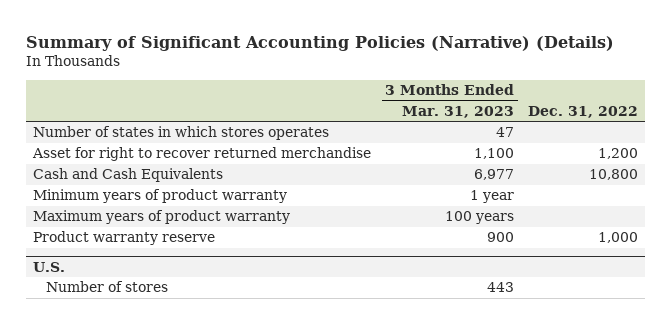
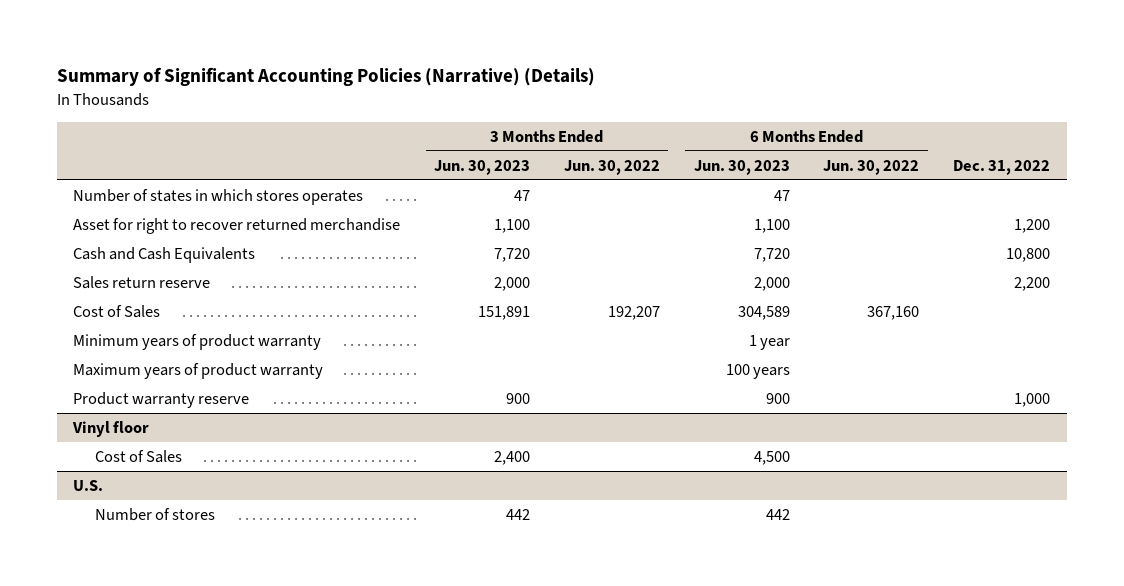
- | 3 Months Ended Mar. 31, 2023 | Dec. 31, 2022
+ | 3 Months Ended Jun. 30, 2023 | 3 Months Ended Jun. 30, 2022 | 6 Months Ended Jun. 30, 2023 | 6 Months Ended Jun. 30, 2022 | Dec. 31, 2022
+ Sales return reserve | 2,000 | | 2,000 | | 2,200
+ Cost of Sales | 151,891 | 192,207 | 304,589 | 367,160 |
+ Vinyl floor
+ Cost of Sales | 2,400 | | 4,500 | |

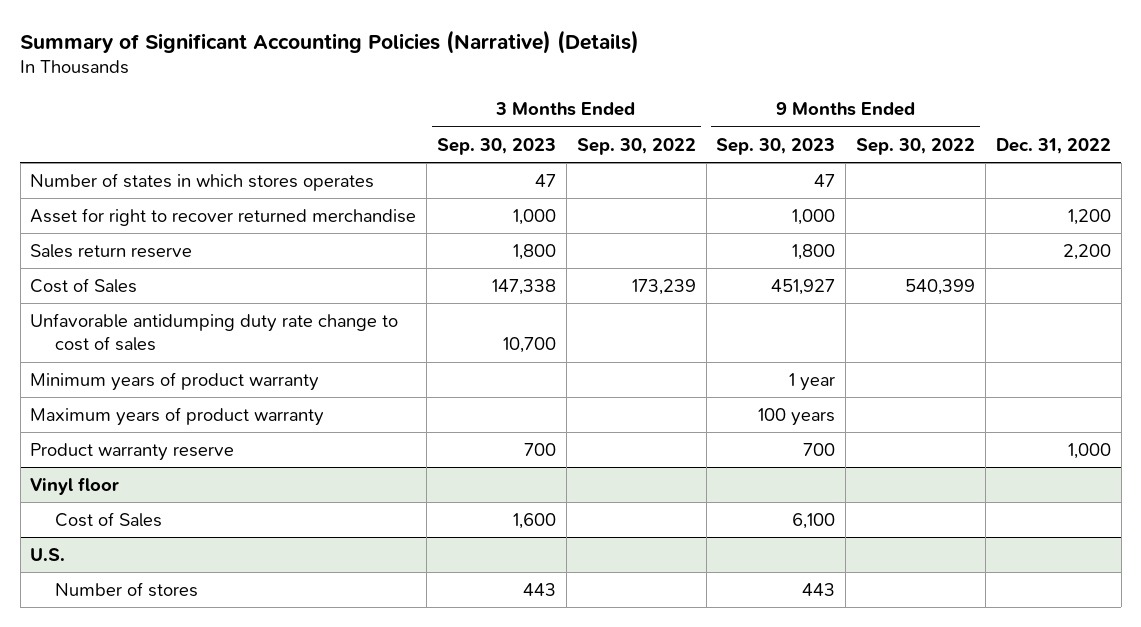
- | 3 Months Ended Jun. 30, 2023 | 3 Months Ended Jun. 30, 2022 | 6 Months Ended Jun. 30, 2023 | 6 Months Ended Jun. 30, 2022 | Dec. 31, 2022
+ | 3 Months Ended Sep. 30, 2023 | 3 Months Ended Sep. 30, 2022 | 9 Months Ended Sep. 30, 2023 | 9 Months Ended Sep. 30, 2022 | Dec. 31, 2022
- Cash and Cash Equivalents | 7,720 | | 7,720 | | 10,800
+ Unfavorable antidumping duty rate change to cost of sales | 10,700 | | | |

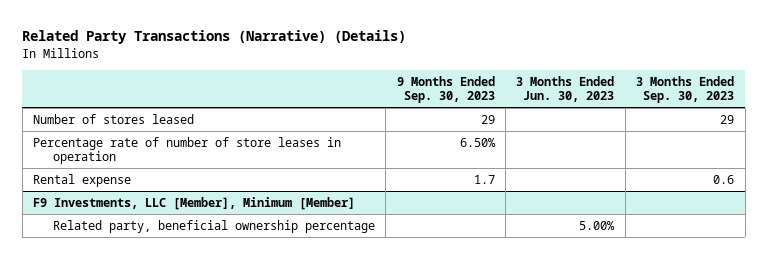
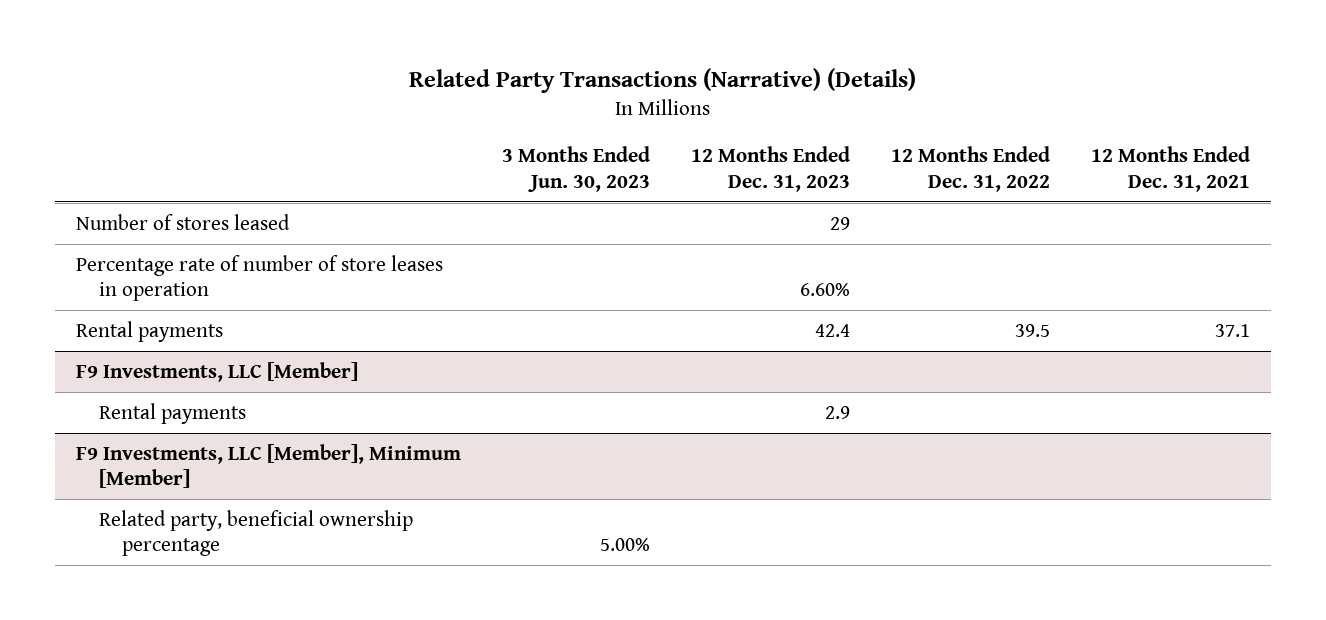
- | 9 Months Ended Sep. 30, 2023 | 3 Months Ended Jun. 30, 2023 | 3 Months Ended Sep. 30, 2023
+ | 3 Months Ended Jun. 30, 2023 | 12 Months Ended Dec. 31, 2023 | 12 Months Ended Dec. 31, 2022 | 12 Months Ended Dec. 31, 2021
- Rental expense | 1.7 | | 0.6
+ Rental payments | | 42.4 | 39.5 | 37.1
+ F9 Investments, LLC [Member]
+ Rental payments | | 2.9 | |

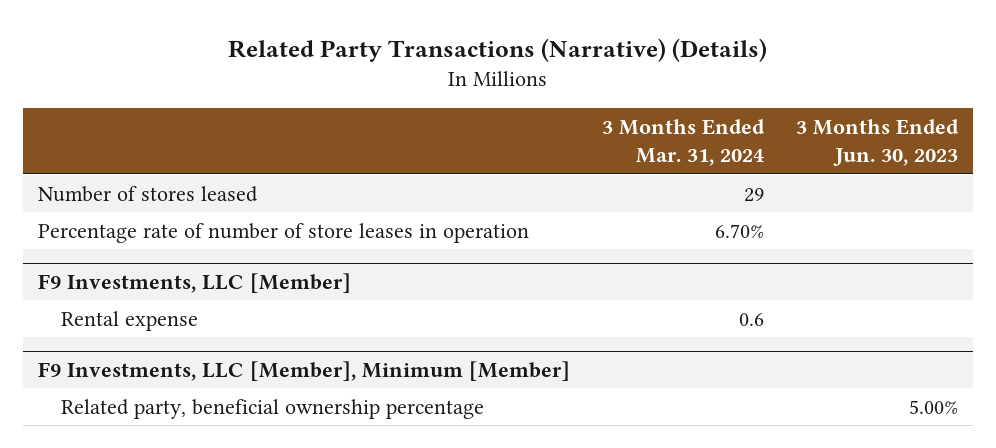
- | 3 Months Ended Jun. 30, 2023 | 12 Months Ended Dec. 31, 2023 | 12 Months Ended Dec. 31, 2022 | 12 Months Ended Dec. 31, 2021
+ | 3 Months Ended Mar. 31, 2024 | 3 Months Ended Jun. 30, 2023
- Rental payments | | 42.4 | 39.5 | 37.1
@ F9 Investments, LLC [Member]
- Rental payments | | 2.9 | |
+ Rental expense | 0.6 |

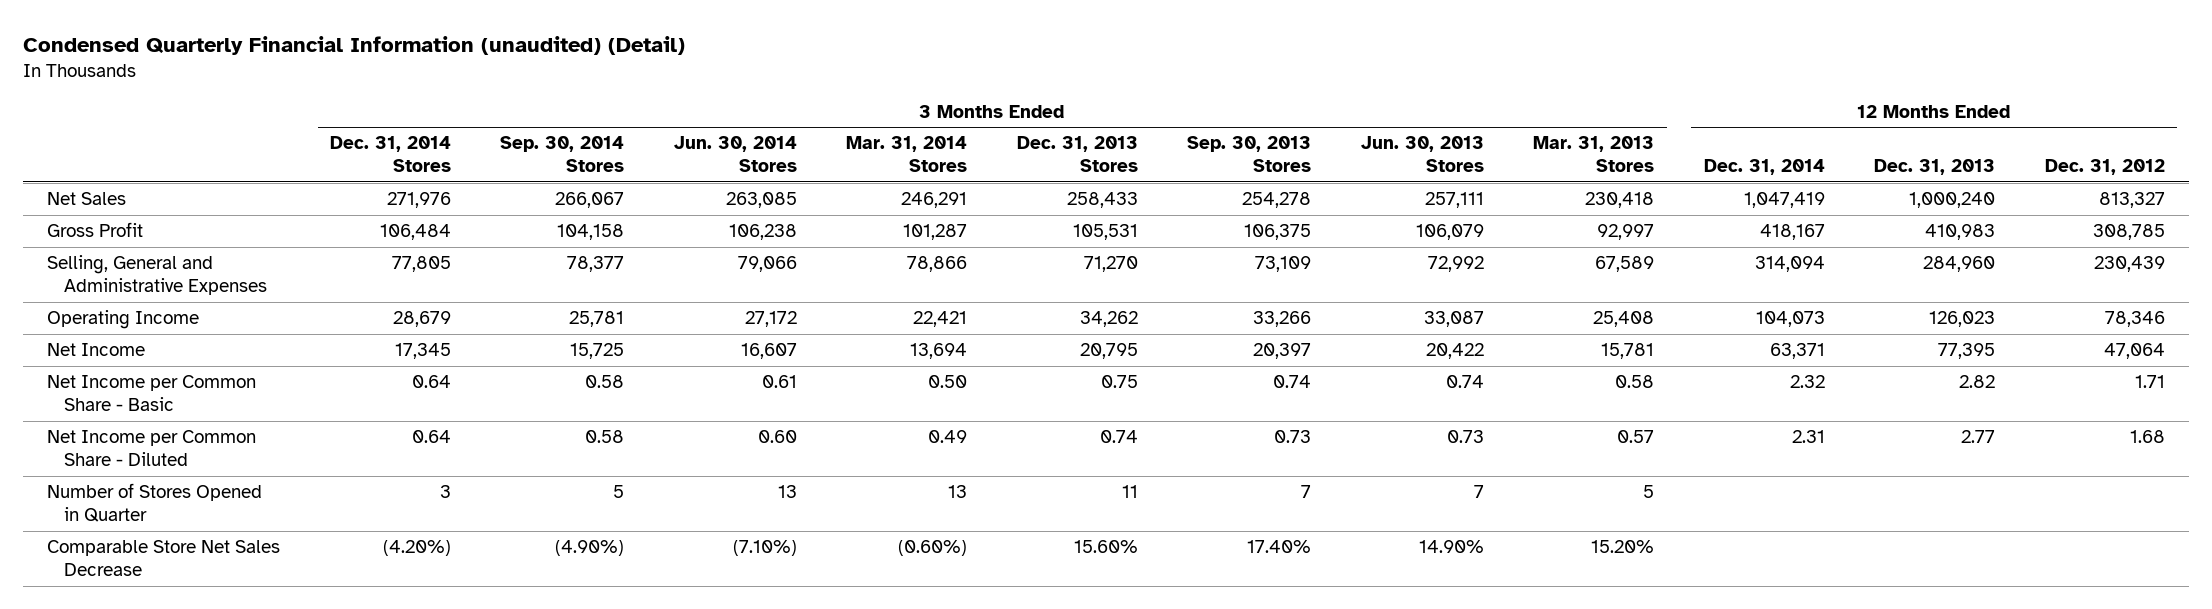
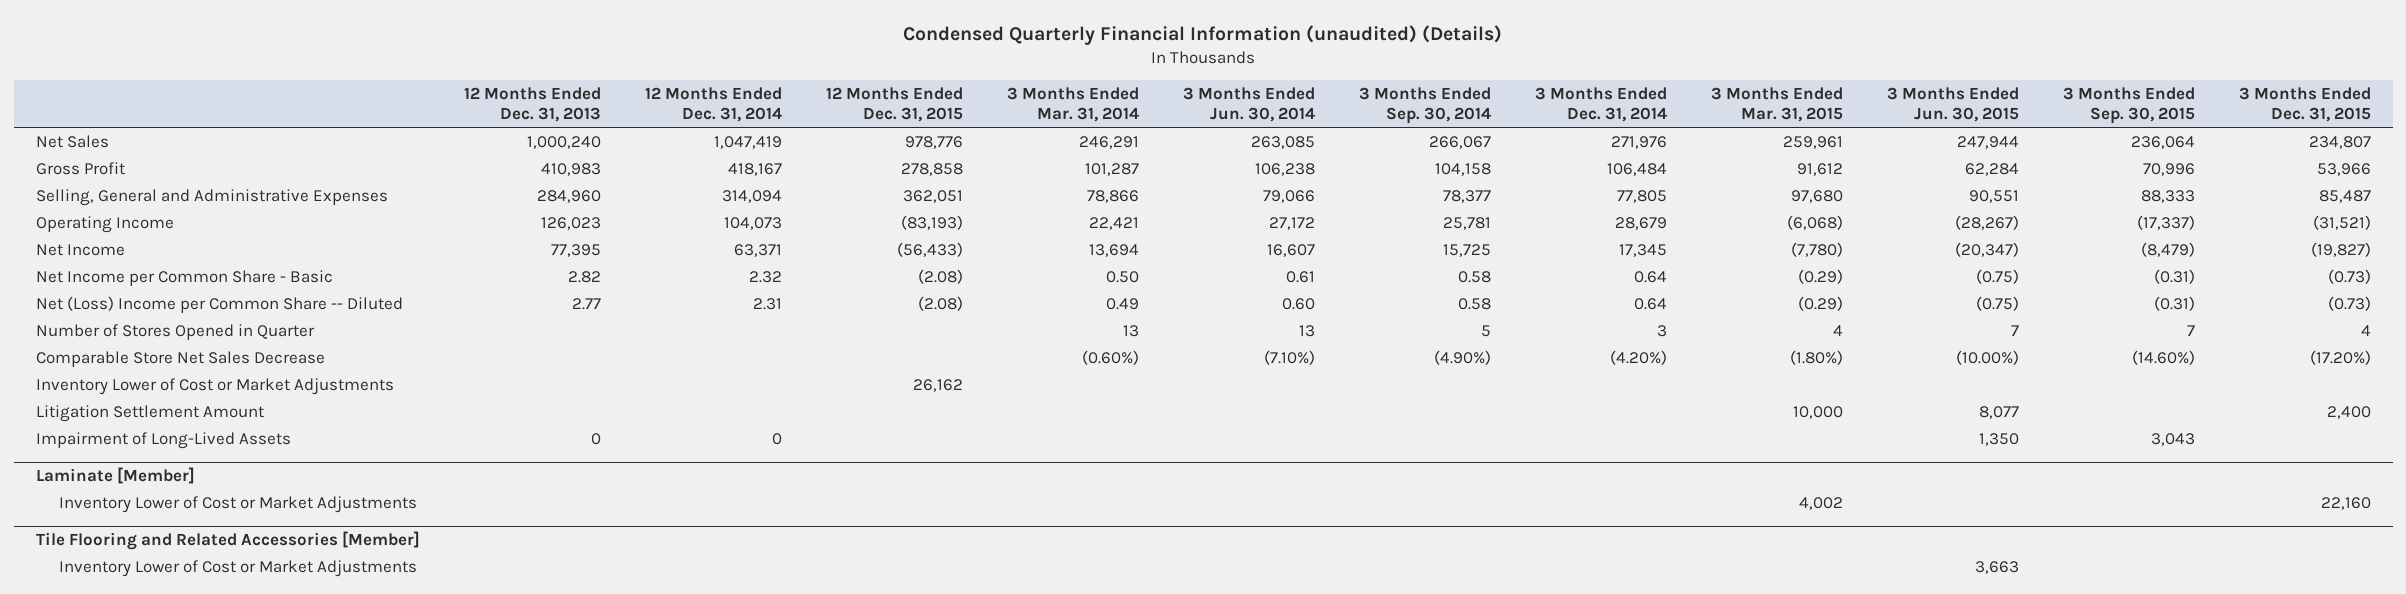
- Condensed Quarterly Financial Information (unaudited) (Detail)
+ Condensed Quarterly Financial Information (unaudited) (Details)
- | 3 Months Ended Dec. 31, 2014 Stores | 3 Months Ended Sep. 30, 2014 Stores | 3 Months Ended Jun. 30, 2014 Stores | 3 Months Ended Mar. 31, 2014 Stores | 3 Months Ended Dec. 31, 2013 Stores | 3 Months Ended Sep. 30, 2013 Stores | 3 Months Ended Jun. 30, 2013 Stores | 3 Months Ended Mar. 31, 2013 Stores | 12 Months Ended Dec. 31, 2014 | 12 Months Ended Dec. 31, 2013 | 12 Months Ended Dec. 31, 2012
+ | 12 Months Ended Dec. 31, 2013 | 12 Months Ended Dec. 31, 2014 | 12 Months Ended Dec. 31, 2015 | 3 Months Ended Mar. 31, 2014 | 3 Months Ended Jun. 30, 2014 | 3 Months Ended Sep. 30, 2014 | 3 Months Ended Dec. 31, 2014 | 3 Months Ended Mar. 31, 2015 | 3 Months Ended Jun. 30, 2015 | 3 Months Ended Sep. 30, 2015 | 3 Months Ended Dec. 31, 2015
- Net Income per Common Share - Diluted | 0.64 | 0.58 | 0.60 | 0.49 | 0.74 | 0.73 | 0.73 | 0.57 | 2.31 | 2.77 | 1.68
+ Net (Loss) Income per Common Share -- Diluted | 2.77 | 2.31 | (2.08) | 0.49 | 0.60 | 0.58 | 0.64 | (0.29) | (0.75) | (0.31) | (0.73)
+ Inventory Lower of Cost or Market Adjustments | | | 26,162 | | | | | | | |
+ Litigation Settlement Amount | | | | | | | | 10,000 | 8,077 | | 2,400
+ Impairment of Long-Lived Assets | 0 | 0 | | | | | | | 1,350 | 3,043 |
+ Laminate [Member]
+ Inventory Lower of Cost or Market Adjustments | | | | | | | | 4,002 | | | 22,160
+ Tile Flooring and Related Accessories [Member]
+ Inventory Lower of Cost or Market Adjustments | | | | | | | | | 3,663 | |

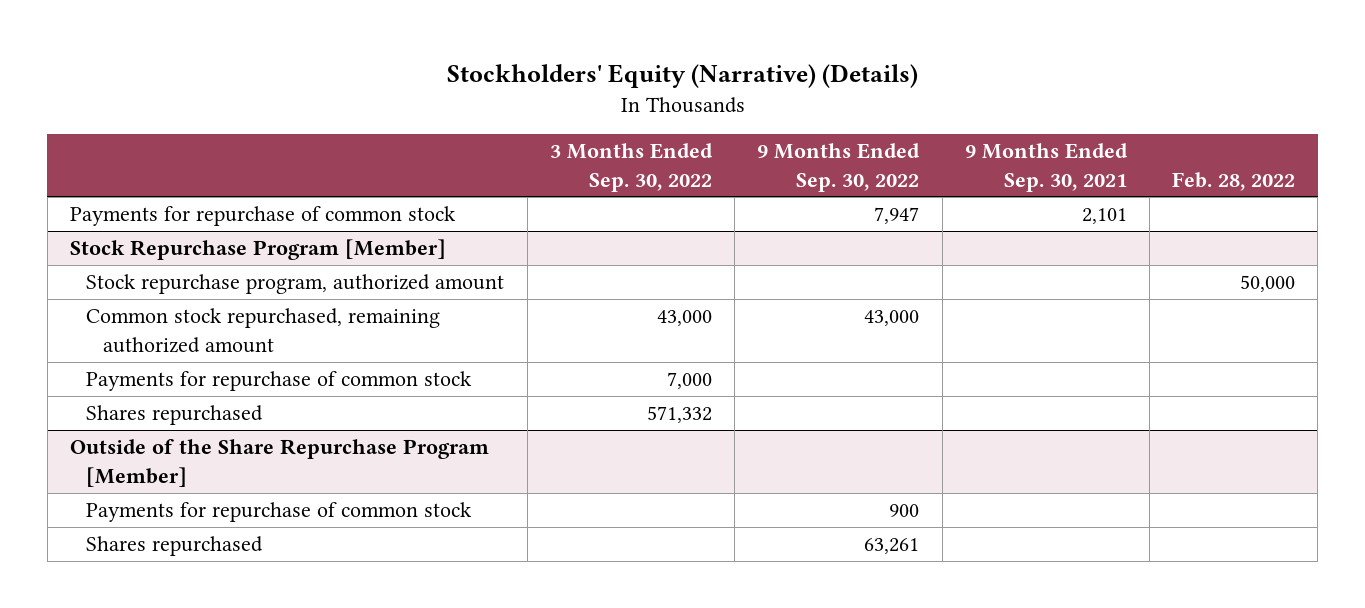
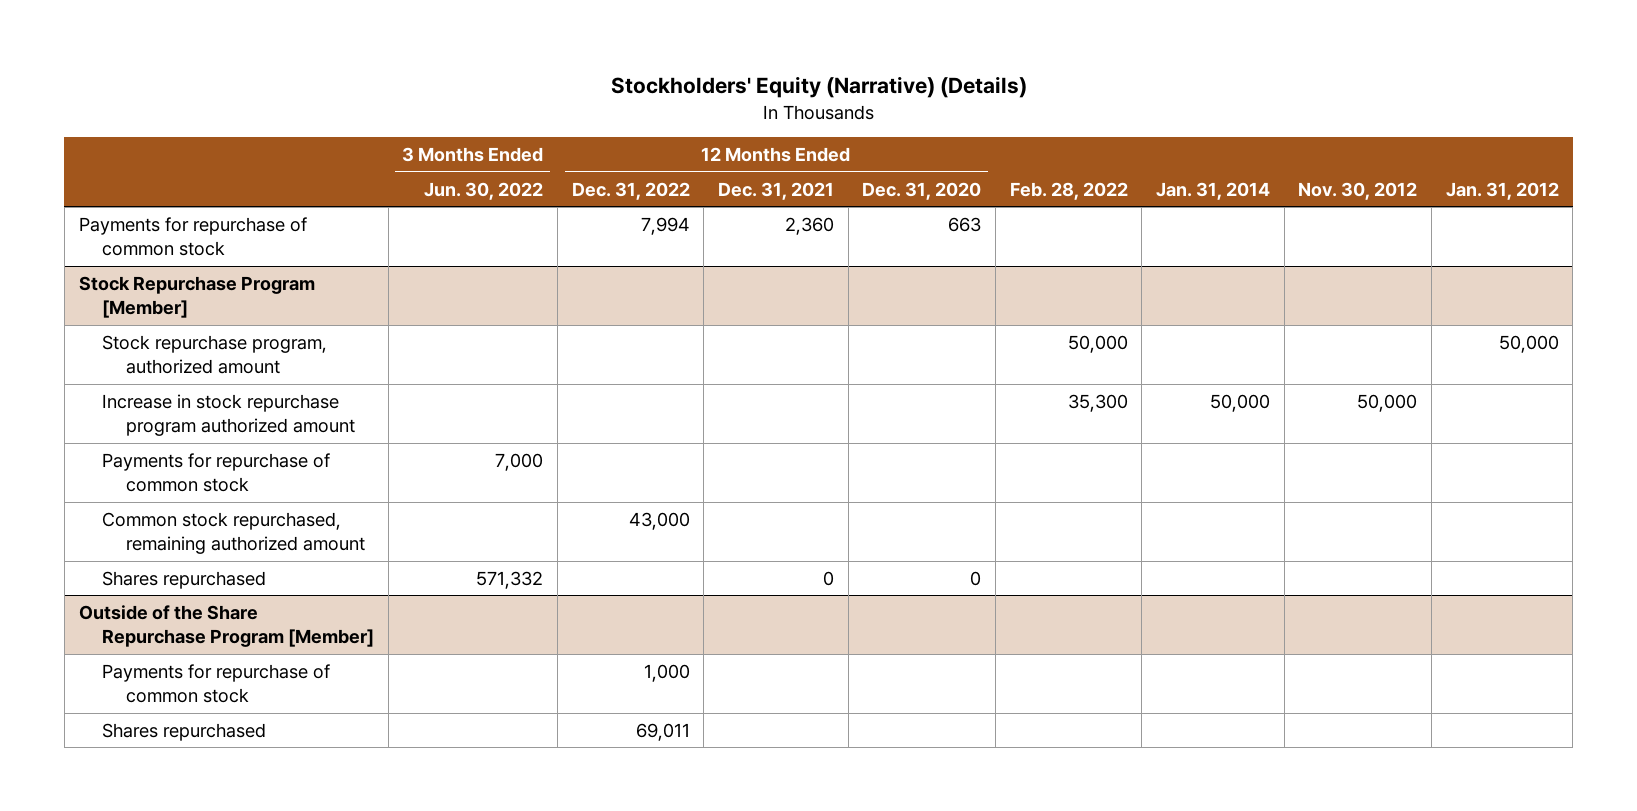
- | 3 Months Ended Sep. 30, 2022 | 9 Months Ended Sep. 30, 2022 | 9 Months Ended Sep. 30, 2021 | Feb. 28, 2022
+ | 3 Months Ended Jun. 30, 2022 | 12 Months Ended Dec. 31, 2022 | 12 Months Ended Dec. 31, 2021 | 12 Months Ended Dec. 31, 2020 | Feb. 28, 2022 | Jan. 31, 2014 | Nov. 30, 2012 | Jan. 31, 2012
@ Stock Repurchase Program [Member]
+ Increase in stock repurchase program authorized amount | | | | | 35,300 | 50,000 | 50,000 |
moved down: Common stock repurchased, remaining authorized amount | | 43,000 | | | | | |

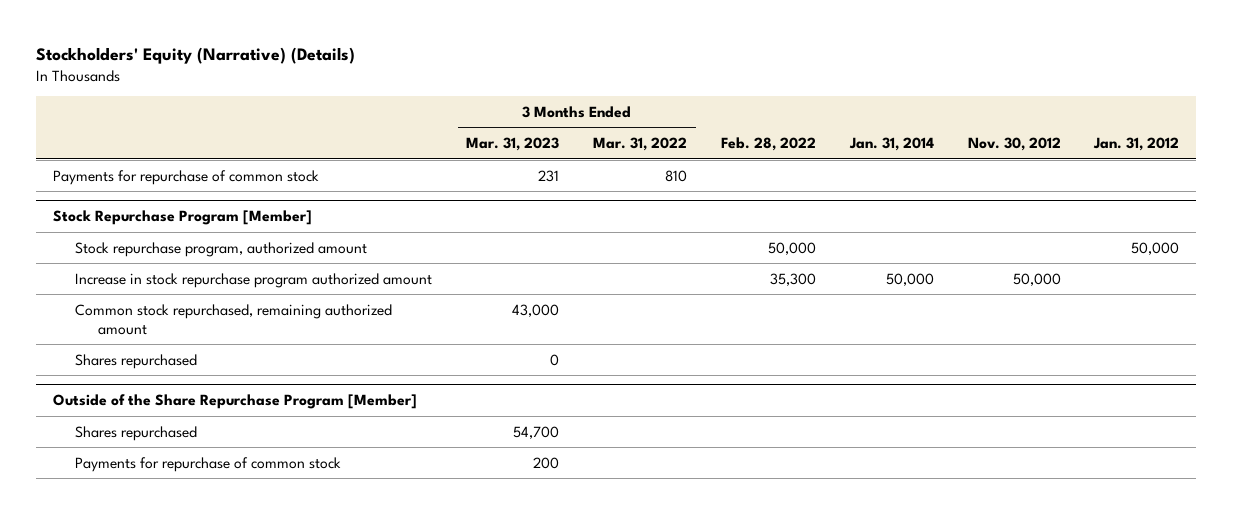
- | 3 Months Ended Jun. 30, 2022 | 12 Months Ended Dec. 31, 2022 | 12 Months Ended Dec. 31, 2021 | 12 Months Ended Dec. 31, 2020 | Feb. 28, 2022 | Jan. 31, 2014 | Nov. 30, 2012 | Jan. 31, 2012
+ | 3 Months Ended Mar. 31, 2023 | 3 Months Ended Mar. 31, 2022 | Feb. 28, 2022 | Jan. 31, 2014 | Nov. 30, 2012 | Jan. 31, 2012
@ Stock Repurchase Program [Member]
- Payments for repurchase of common stock | 7,000 | | | | | | |
@ Outside of the Share Repurchase Program [Member]
moved down: Payments for repurchase of common stock | 200 | | | | |

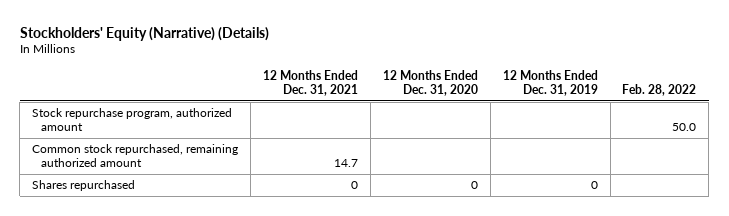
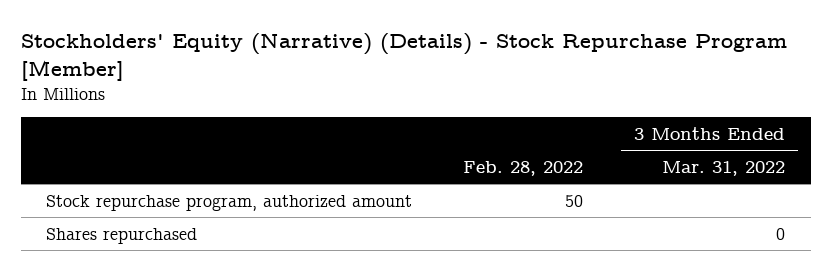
- Stockholders' Equity (Narrative) (Details)
+ Stockholders' Equity (Narrative) (Details) - Stock Repurchase Program [Member]
- | 12 Months Ended Dec. 31, 2021 | 12 Months Ended Dec. 31, 2020 | 12 Months Ended Dec. 31, 2019 | Feb. 28, 2022
+ | Feb. 28, 2022 | 3 Months Ended Mar. 31, 2022
- Stock repurchase program, authorized amount | | | | 50.0
- Common stock repurchased, remaining authorized amount | 14.7 | | |
+ Stock repurchase program, authorized amount | 50 |

